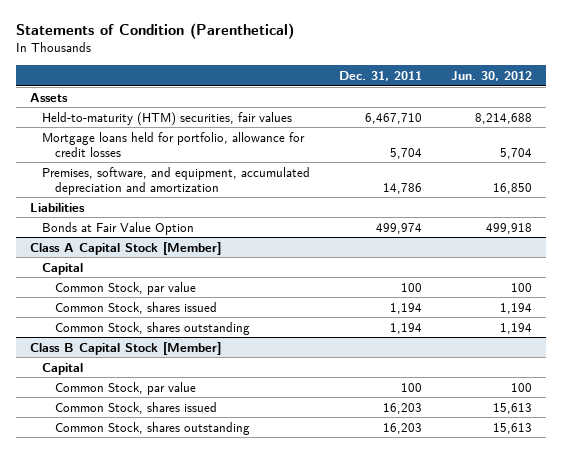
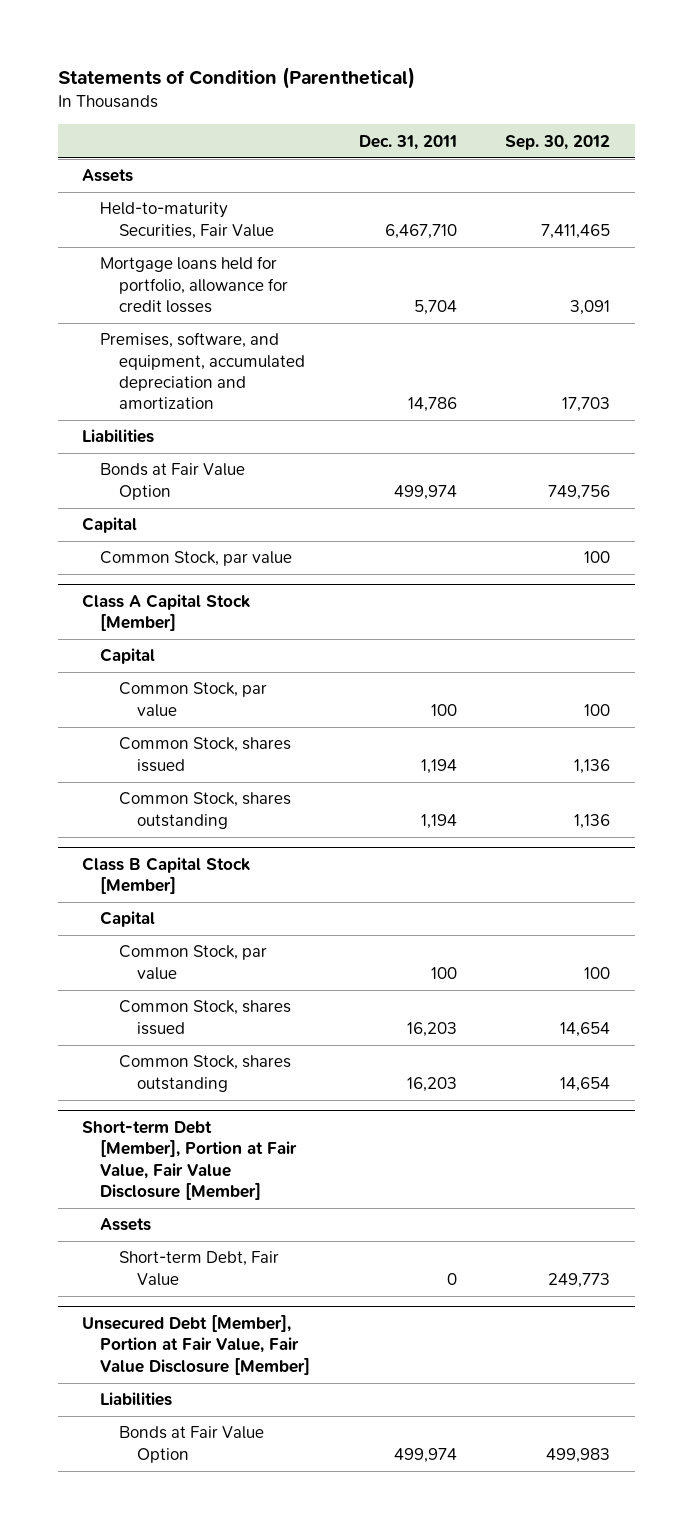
- | Dec. 31, 2011 | Jun. 30, 2012
+ | Dec. 31, 2011 | Sep. 30, 2012
- Held-to-maturity (HTM) securities, fair values | 6,467,710 | 8,214,688
+ Held-to-maturity Securities, Fair Value | 6,467,710 | 7,411,465
+ Capital
+ Common Stock, par value | | 100
+ Short-term Debt [Member], Portion at Fair Value, Fair Value Disclosure [Member]
+ Assets
+ Short-term Debt, Fair Value | 0 | 249,773
+ Unsecured Debt [Member], Portion at Fair Value, Fair Value Disclosure [Member]
+ Liabilities
+ Bonds at Fair Value Option | 499,974 | 499,983

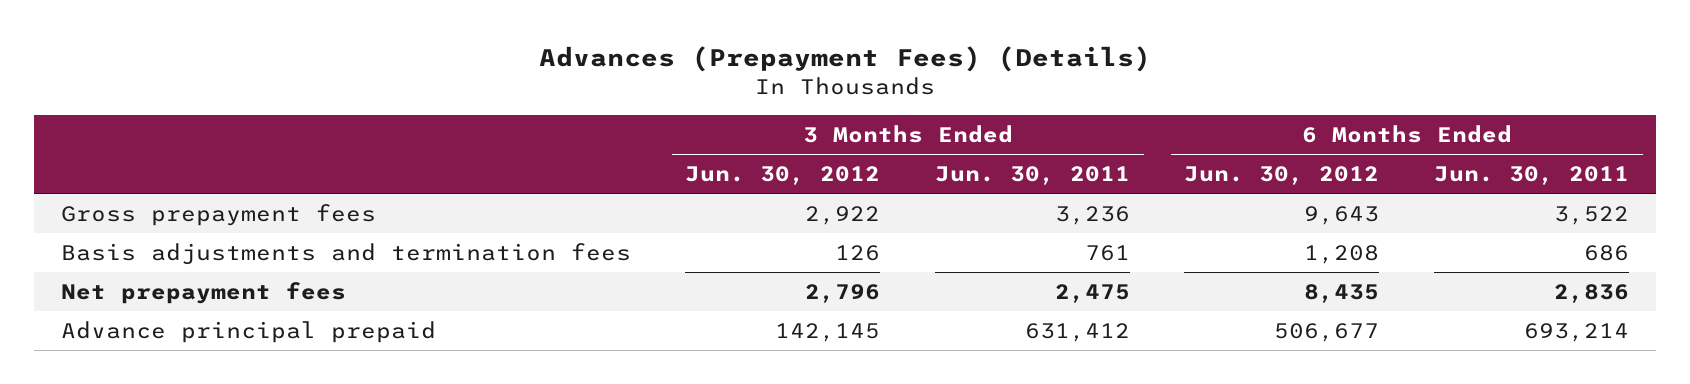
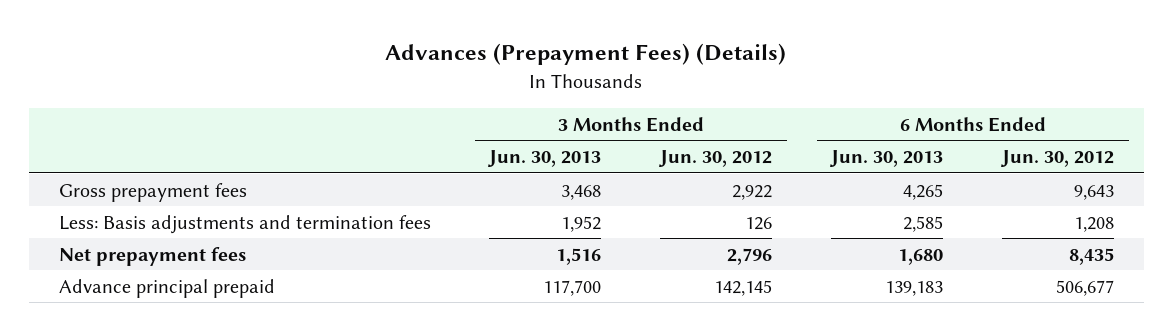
- | 3 Months Ended Jun. 30, 2012 | 3 Months Ended Jun. 30, 2011 | 6 Months Ended Jun. 30, 2012 | 6 Months Ended Jun. 30, 2011
+ | 3 Months Ended Jun. 30, 2013 | 3 Months Ended Jun. 30, 2012 | 6 Months Ended Jun. 30, 2013 | 6 Months Ended Jun. 30, 2012
- Basis adjustments and termination fees | 126 | 761 | 1,208 | 686
+ Less: Basis adjustments and termination fees | 1,952 | 126 | 2,585 | 1,208

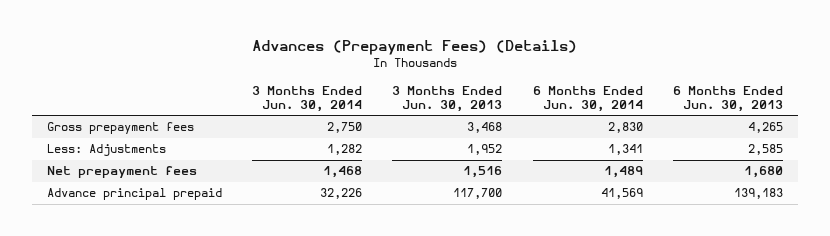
- | 3 Months Ended Jun. 30, 2013 | 3 Months Ended Jun. 30, 2012 | 6 Months Ended Jun. 30, 2013 | 6 Months Ended Jun. 30, 2012
+ | 3 Months Ended Jun. 30, 2014 | 3 Months Ended Jun. 30, 2013 | 6 Months Ended Jun. 30, 2014 | 6 Months Ended Jun. 30, 2013
- Less: Basis adjustments and termination fees | 1,952 | 126 | 2,585 | 1,208
+ Less: Adjustments | 1,282 | 1,952 | 1,341 | 2,585

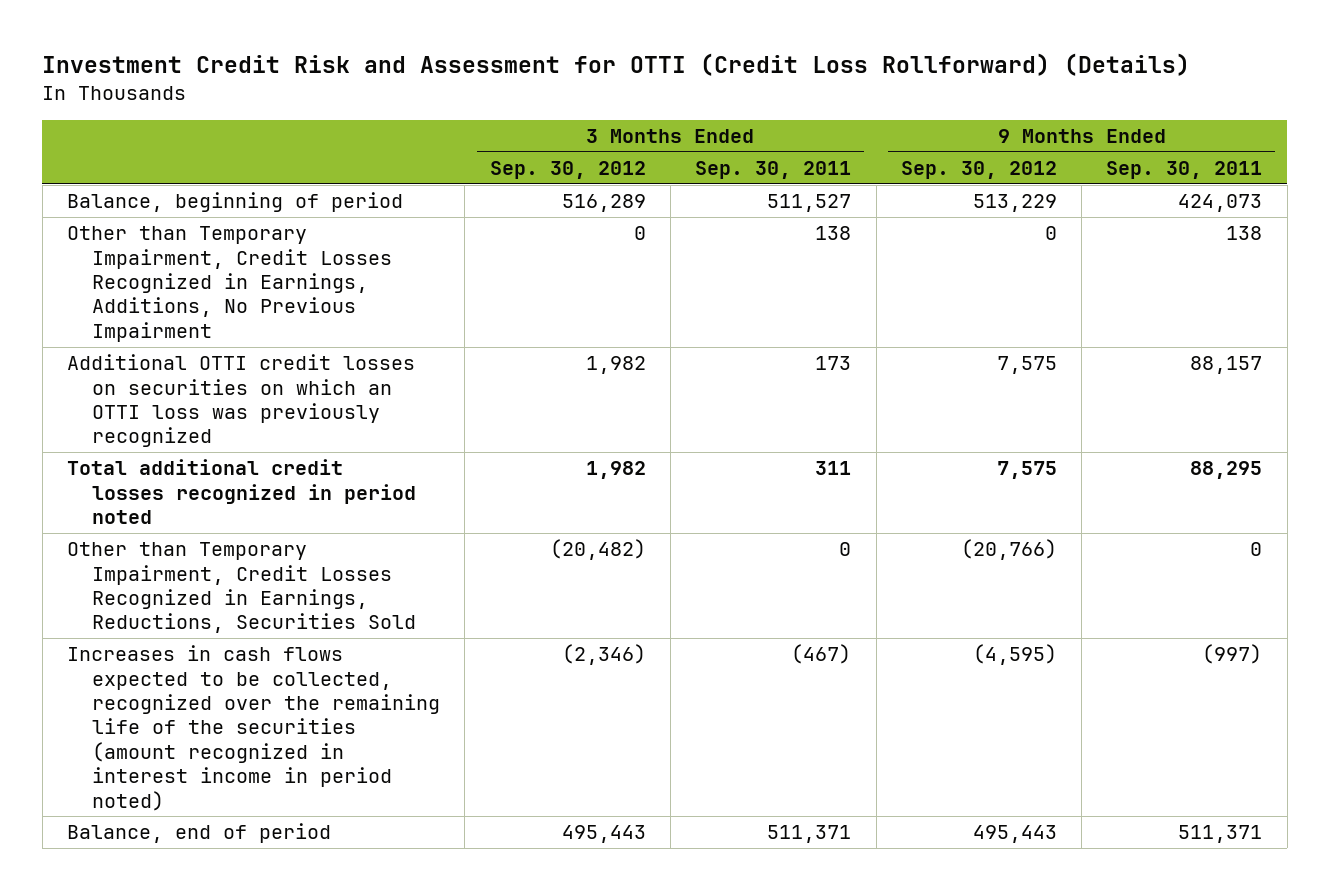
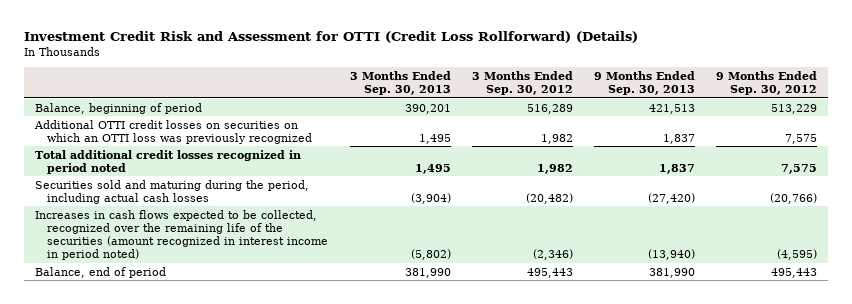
- | 3 Months Ended Sep. 30, 2012 | 3 Months Ended Sep. 30, 2011 | 9 Months Ended Sep. 30, 2012 | 9 Months Ended Sep. 30, 2011
+ | 3 Months Ended Sep. 30, 2013 | 3 Months Ended Sep. 30, 2012 | 9 Months Ended Sep. 30, 2013 | 9 Months Ended Sep. 30, 2012
- Other than Temporary Impairment, Credit Losses Recognized in Earnings, Additions, No Previous Impairment | 0 | 138 | 0 | 138
- Other than Temporary Impairment, Credit Losses Recognized in Earnings, Reductions, Securities Sold | (20,482) | 0 | (20,766) | 0
+ Securities sold and maturing during the period, including actual cash losses | (3,904) | (20,482) | (27,420) | (20,766)

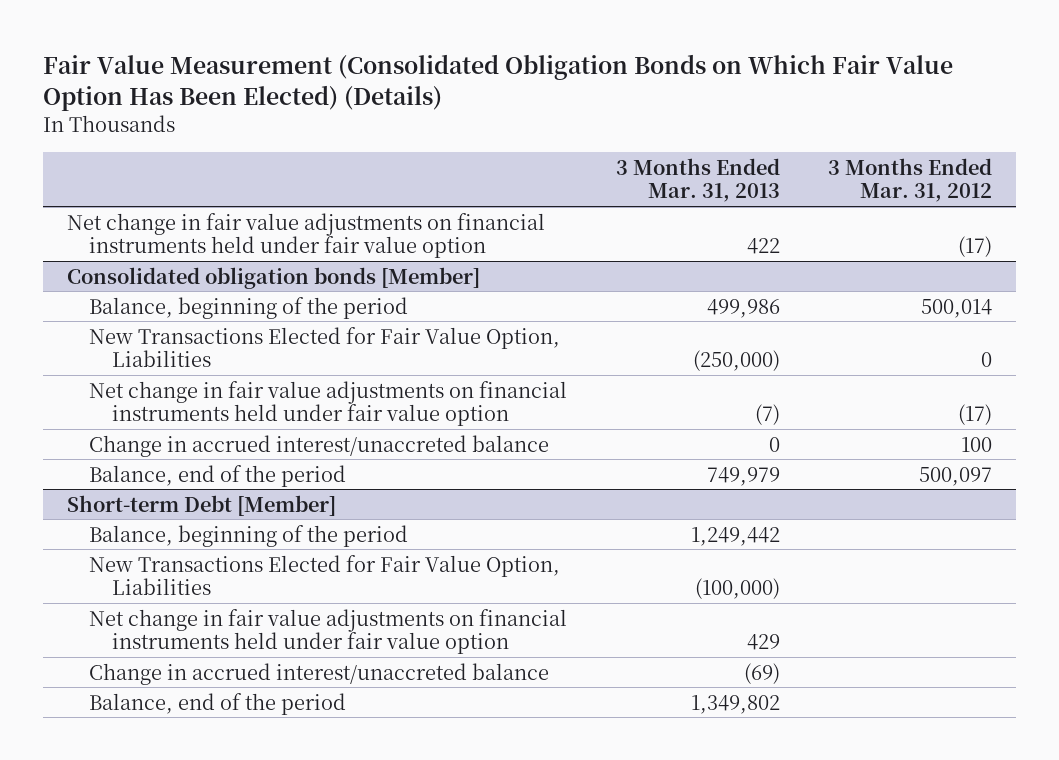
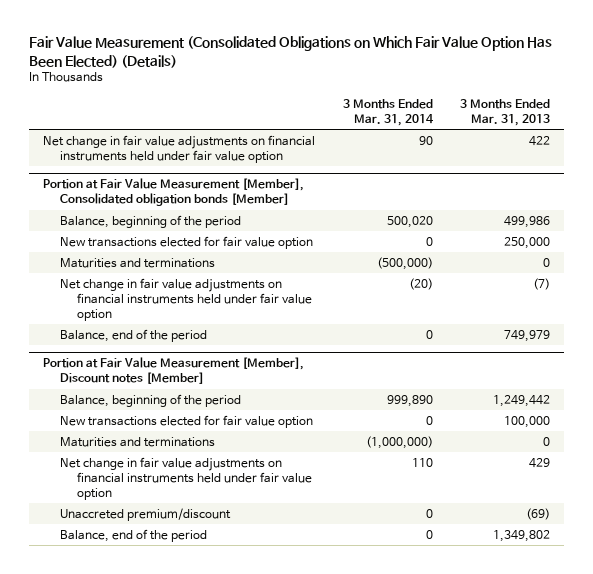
- Fair Value Measurement (Consolidated Obligation Bonds on Which Fair Value Option Has Been Elected) (Details)
+ Fair Value Measurement (Consolidated Obligations on Which Fair Value Option Has Been Elected) (Details)
- | 3 Months Ended Mar. 31, 2013 | 3 Months Ended Mar. 31, 2012
+ | 3 Months Ended Mar. 31, 2014 | 3 Months Ended Mar. 31, 2013
- Consolidated obligation bonds [Member]
+ Portion at Fair Value Measurement [Member], Consolidated obligation bonds [Member]
- New Transactions Elected for Fair Value Option, Liabilities | (250,000) | 0
+ New transactions elected for fair value option | 0 | 250,000
+ Maturities and terminations | (500,000) | 0
- Change in accrued interest/unaccreted balance | 0 | 100
- Short-term Debt [Member]
+ Portion at Fair Value Measurement [Member], Discount notes [Member]
- New Transactions Elected for Fair Value Option, Liabilities | (100,000) |
+ New transactions elected for fair value option | 0 | 100,000
+ Maturities and terminations | (1,000,000) | 0
- Change in accrued interest/unaccreted balance | (69) |
+ Unaccreted premium/discount | 0 | (69)

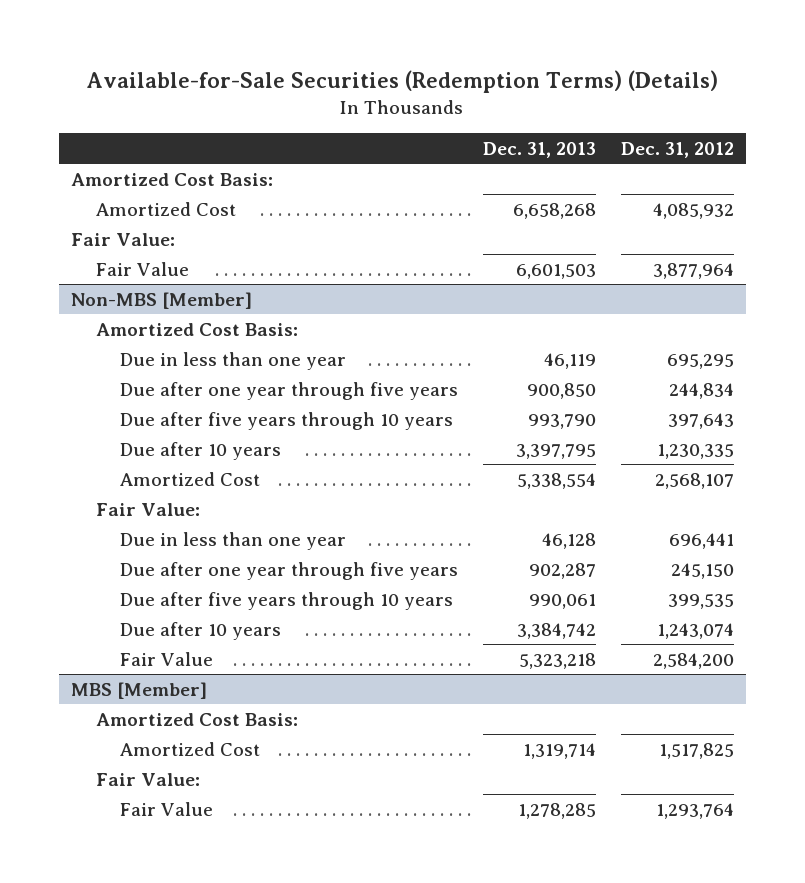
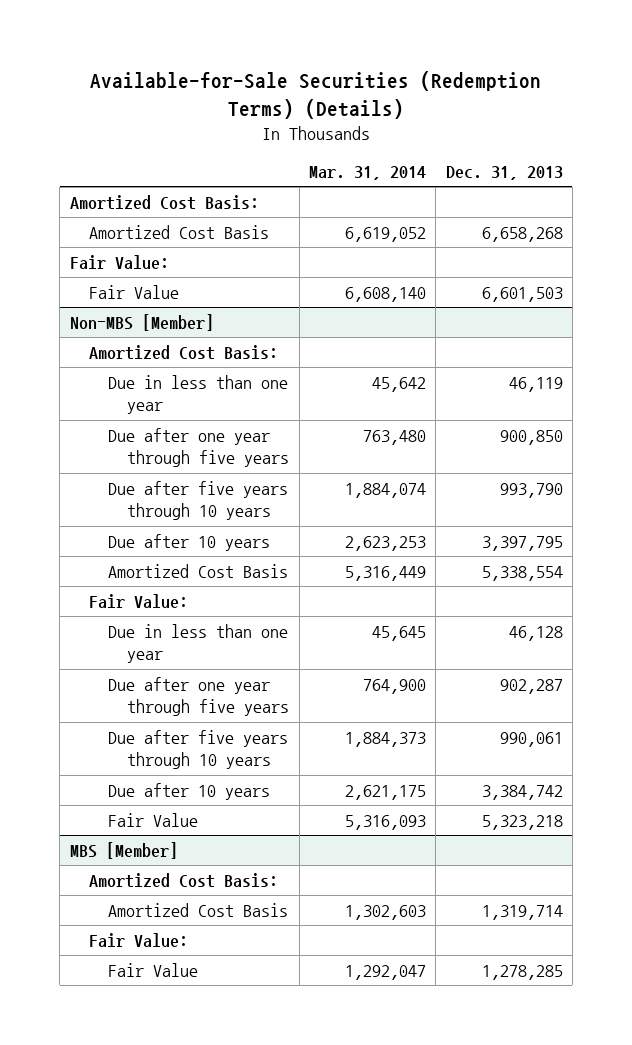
- | Dec. 31, 2013 | Dec. 31, 2012
+ | Mar. 31, 2014 | Dec. 31, 2013
- Amortized Cost | 6,658,268 | 4,085,932
+ Amortized Cost Basis | 6,619,052 | 6,658,268
@ Non-MBS [Member]
- Amortized Cost | 5,338,554 | 2,568,107
+ Amortized Cost Basis | 5,316,449 | 5,338,554
@ MBS [Member]
- Amortized Cost | 1,319,714 | 1,517,825
+ Amortized Cost Basis | 1,302,603 | 1,319,714

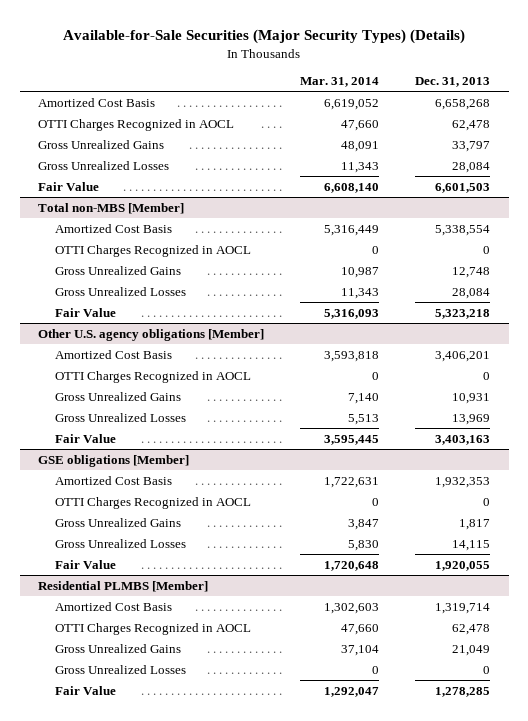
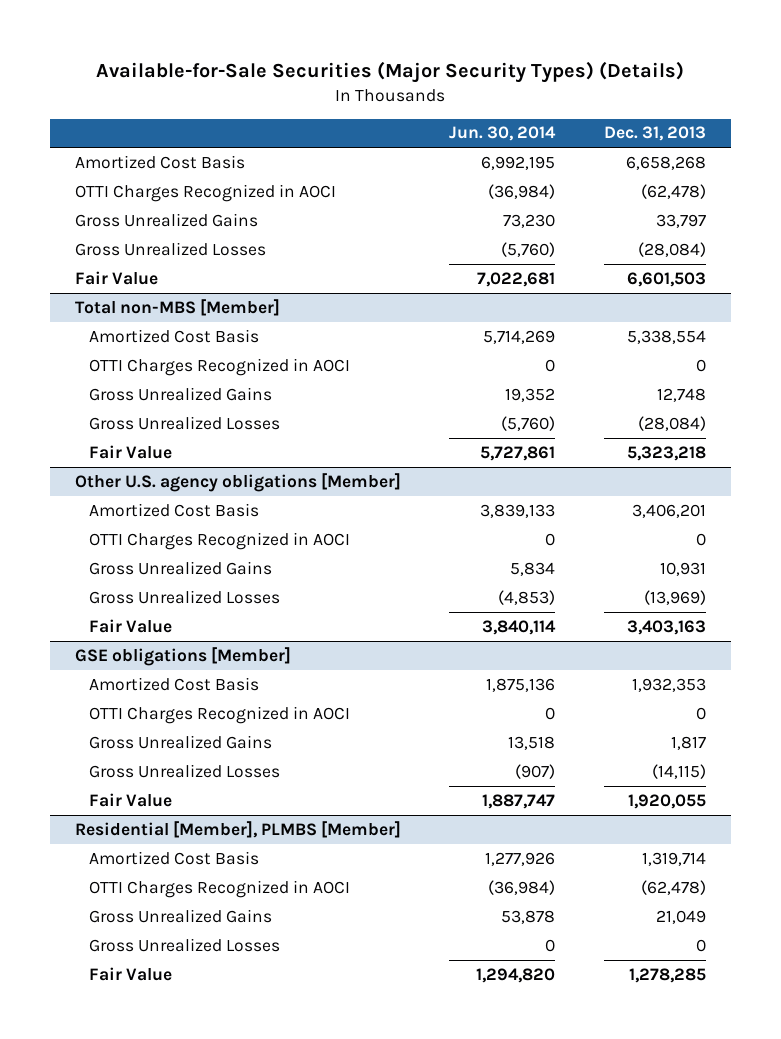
- | Mar. 31, 2014 | Dec. 31, 2013
+ | Jun. 30, 2014 | Dec. 31, 2013
- OTTI Charges Recognized in AOCL | 47,660 | 62,478
+ OTTI Charges Recognized in AOCI | (36,984) | (62,478)
- Gross Unrealized Losses | 11,343 | 28,084
+ Gross Unrealized Losses | (5,760) | (28,084)
@ Total non-MBS [Member]
- OTTI Charges Recognized in AOCL | 0 | 0
+ OTTI Charges Recognized in AOCI | 0 | 0
- Gross Unrealized Losses | 11,343 | 28,084
+ Gross Unrealized Losses | (5,760) | (28,084)
@ Other U.S. agency obligations [Member]
- OTTI Charges Recognized in AOCL | 0 | 0
+ OTTI Charges Recognized in AOCI | 0 | 0
- Gross Unrealized Losses | 5,513 | 13,969
+ Gross Unrealized Losses | (4,853) | (13,969)
@ GSE obligations [Member]
- OTTI Charges Recognized in AOCL | 0 | 0
+ OTTI Charges Recognized in AOCI | 0 | 0
- Gross Unrealized Losses | 5,830 | 14,115
+ Gross Unrealized Losses | (907) | (14,115)
- Residential PLMBS [Member]
+ Residential [Member], PLMBS [Member]
- OTTI Charges Recognized in AOCL | 47,660 | 62,478
+ OTTI Charges Recognized in AOCI | (36,984) | (62,478)

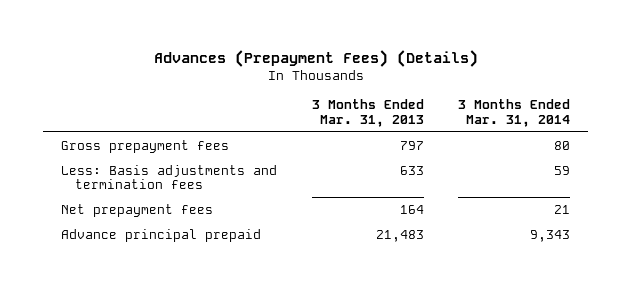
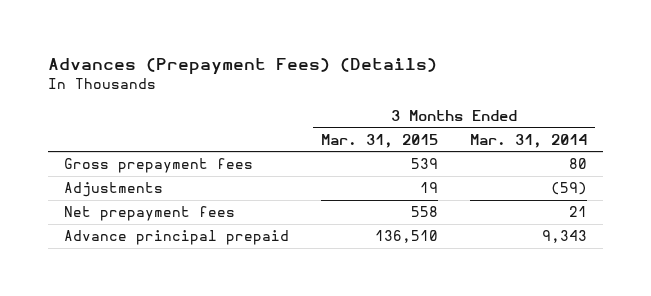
- | 3 Months Ended Mar. 31, 2013 | 3 Months Ended Mar. 31, 2014
+ | 3 Months Ended Mar. 31, 2015 | 3 Months Ended Mar. 31, 2014
- Less: Basis adjustments and termination fees | 633 | 59
+ Adjustments | 19 | (59)

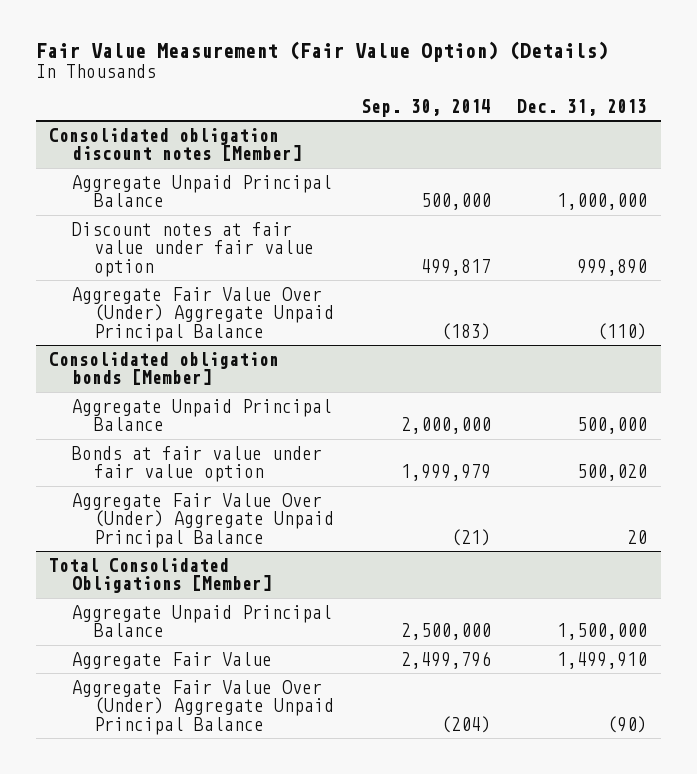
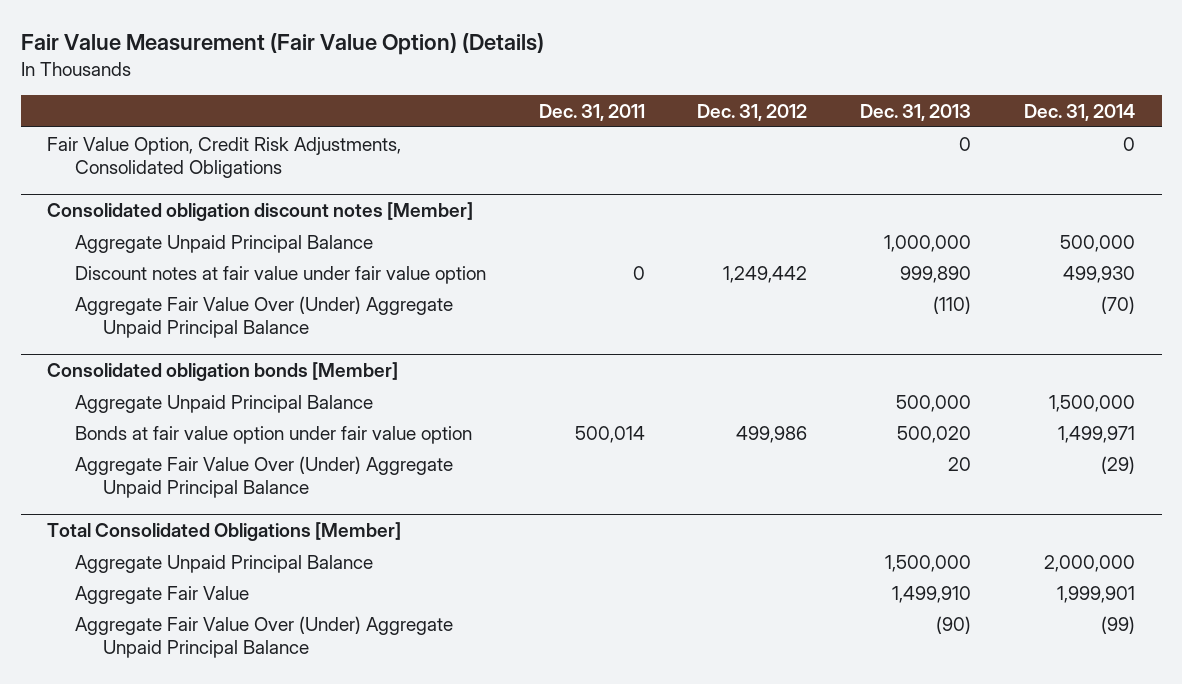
- | Sep. 30, 2014 | Dec. 31, 2013
+ | Dec. 31, 2011 | Dec. 31, 2012 | Dec. 31, 2013 | Dec. 31, 2014
+ Fair Value Option, Credit Risk Adjustments, Consolidated Obligations | | | 0 | 0
@ Consolidated obligation bonds [Member]
- Bonds at fair value under fair value option | 1,999,979 | 500,020
+ Bonds at fair value option under fair value option | 500,014 | 499,986 | 500,020 | 1,499,971

